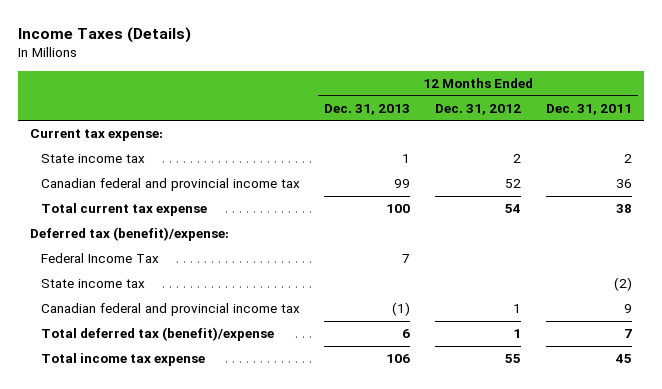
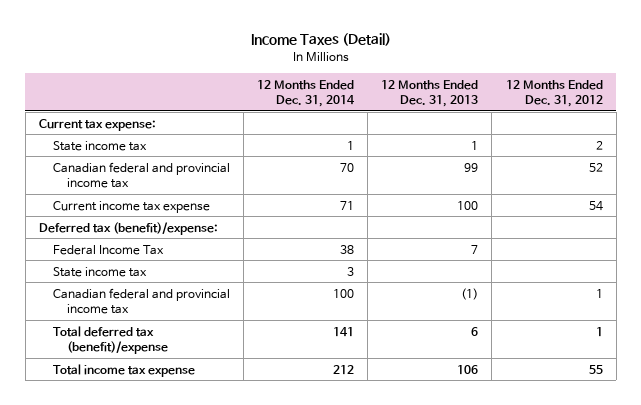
- Income Taxes (Details)
+ Income Taxes (Detail)
- | 12 Months Ended Dec. 31, 2013 | 12 Months Ended Dec. 31, 2012 | 12 Months Ended Dec. 31, 2011
+ | 12 Months Ended Dec. 31, 2014 | 12 Months Ended Dec. 31, 2013 | 12 Months Ended Dec. 31, 2012
- Total current tax expense | 100 | 54 | 38
+ Current income tax expense | 71 | 100 | 54

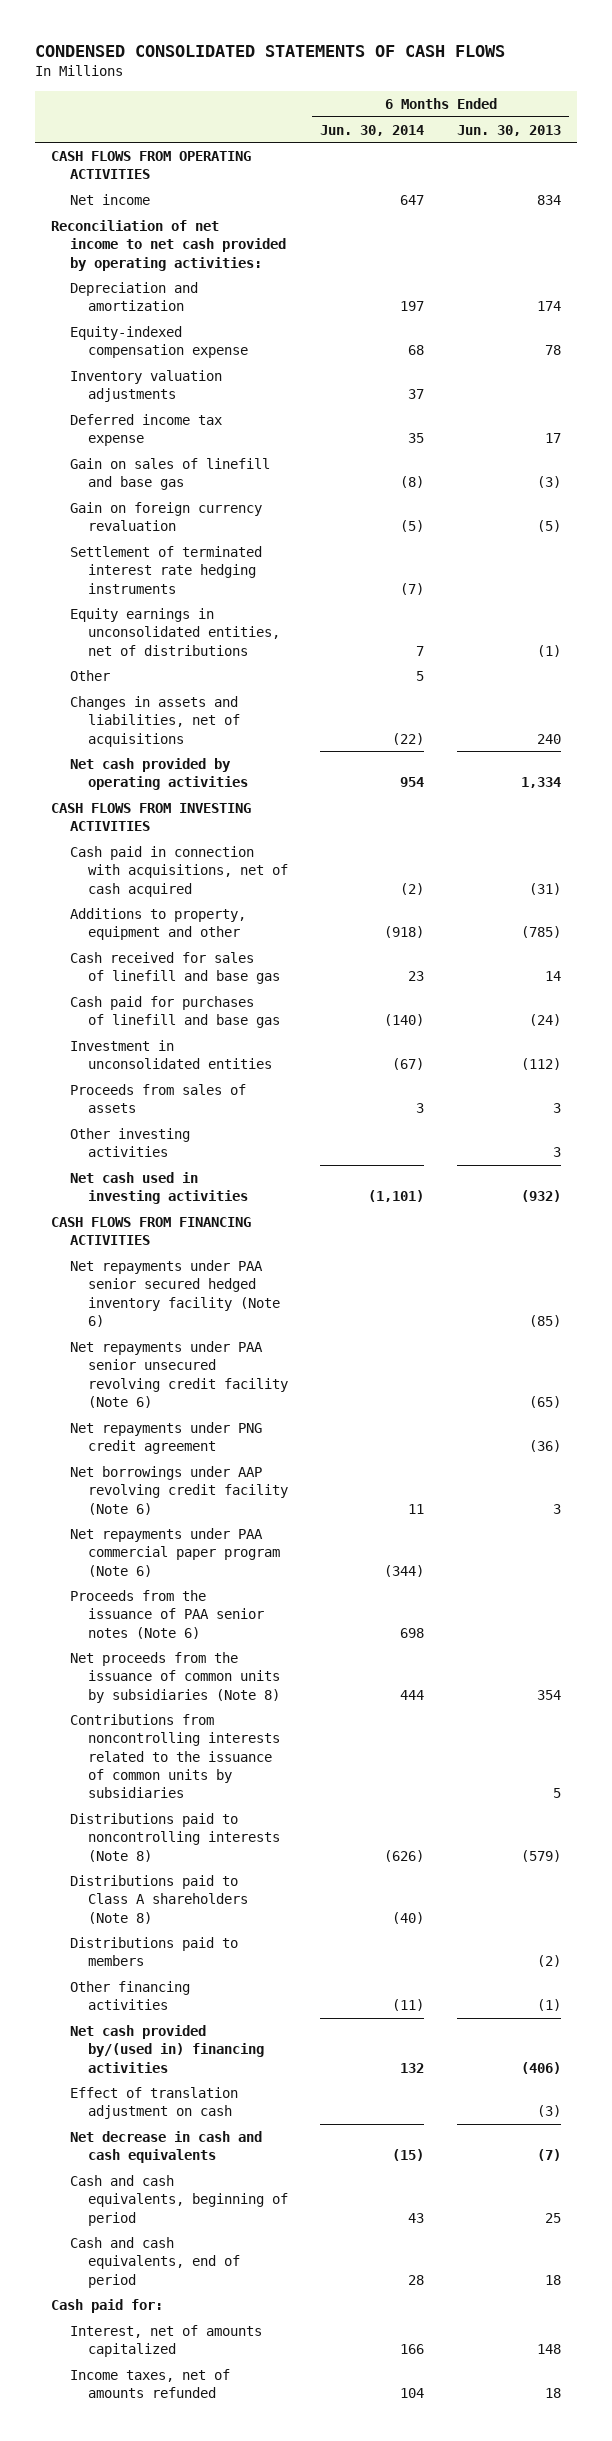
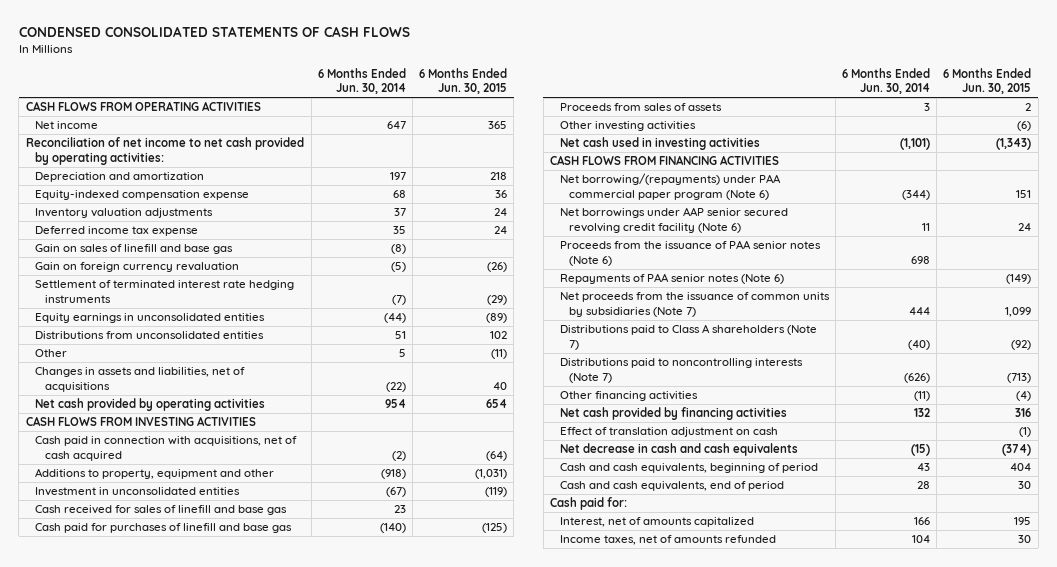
- | 6 Months Ended Jun. 30, 2014 | 6 Months Ended Jun. 30, 2013
+ | 6 Months Ended Jun. 30, 2014 | 6 Months Ended Jun. 30, 2015
- Equity earnings in unconsolidated entities, net of distributions | 7 | (1)
+ Equity earnings in unconsolidated entities | (44) | (89)
+ Distributions from unconsolidated entities | 51 | 102
moved up: Investment in unconsolidated entities | (67) | (119)
- Net repayments under PAA senior secured hedged inventory facility (Note 6) | | (85)
- Net repayments under PAA senior unsecured revolving credit facility (Note 6) | | (65)
- Net repayments under PNG credit agreement | | (36)
- Net borrowings under AAP revolving credit facility (Note 6) | 11 | 3
- Net repayments under PAA commercial paper program (Note 6) | (344) |
+ Net borrowing/(repayments) under PAA commercial paper program (Note 6) | (344) | 151
+ Net borrowings under AAP senior secured revolving credit facility (Note 6) | 11 | 24
- Net proceeds from the issuance of common units by subsidiaries (Note 8) | 444 | 354
- Contributions from noncontrolling interests related to the issuance of common units by subsidiaries | | 5
- Distributions paid to noncontrolling interests (Note 8) | (626) | (579)
- Distributions paid to Class A shareholders (Note 8) | (40) |
- Distributions paid to members | | (2)
+ Repayments of PAA senior notes (Note 6) | | (149)
+ Net proceeds from the issuance of common units by subsidiaries (Note 7) | 444 | 1,099
+ Distributions paid to Class A shareholders (Note 7) | (40) | (92)
+ Distributions paid to noncontrolling interests (Note 7) | (626) | (713)
- Net cash provided by/(used in) financing activities | 132 | (406)
+ Net cash provided by financing activities | 132 | 316

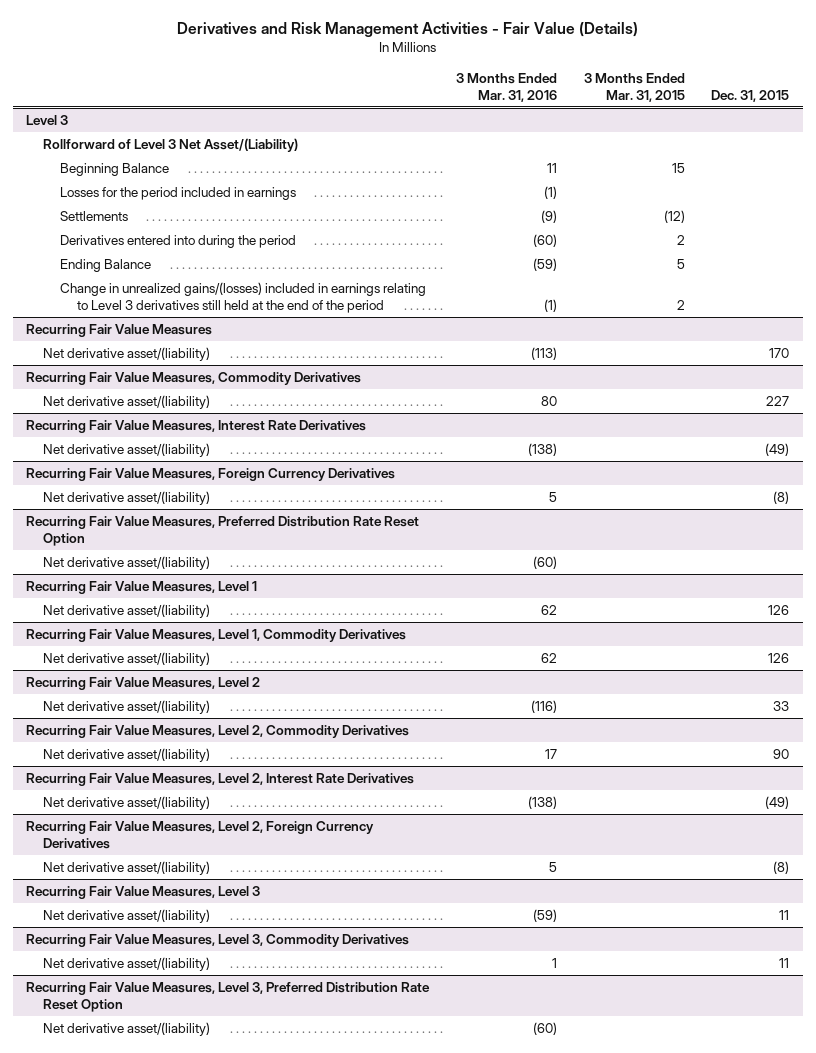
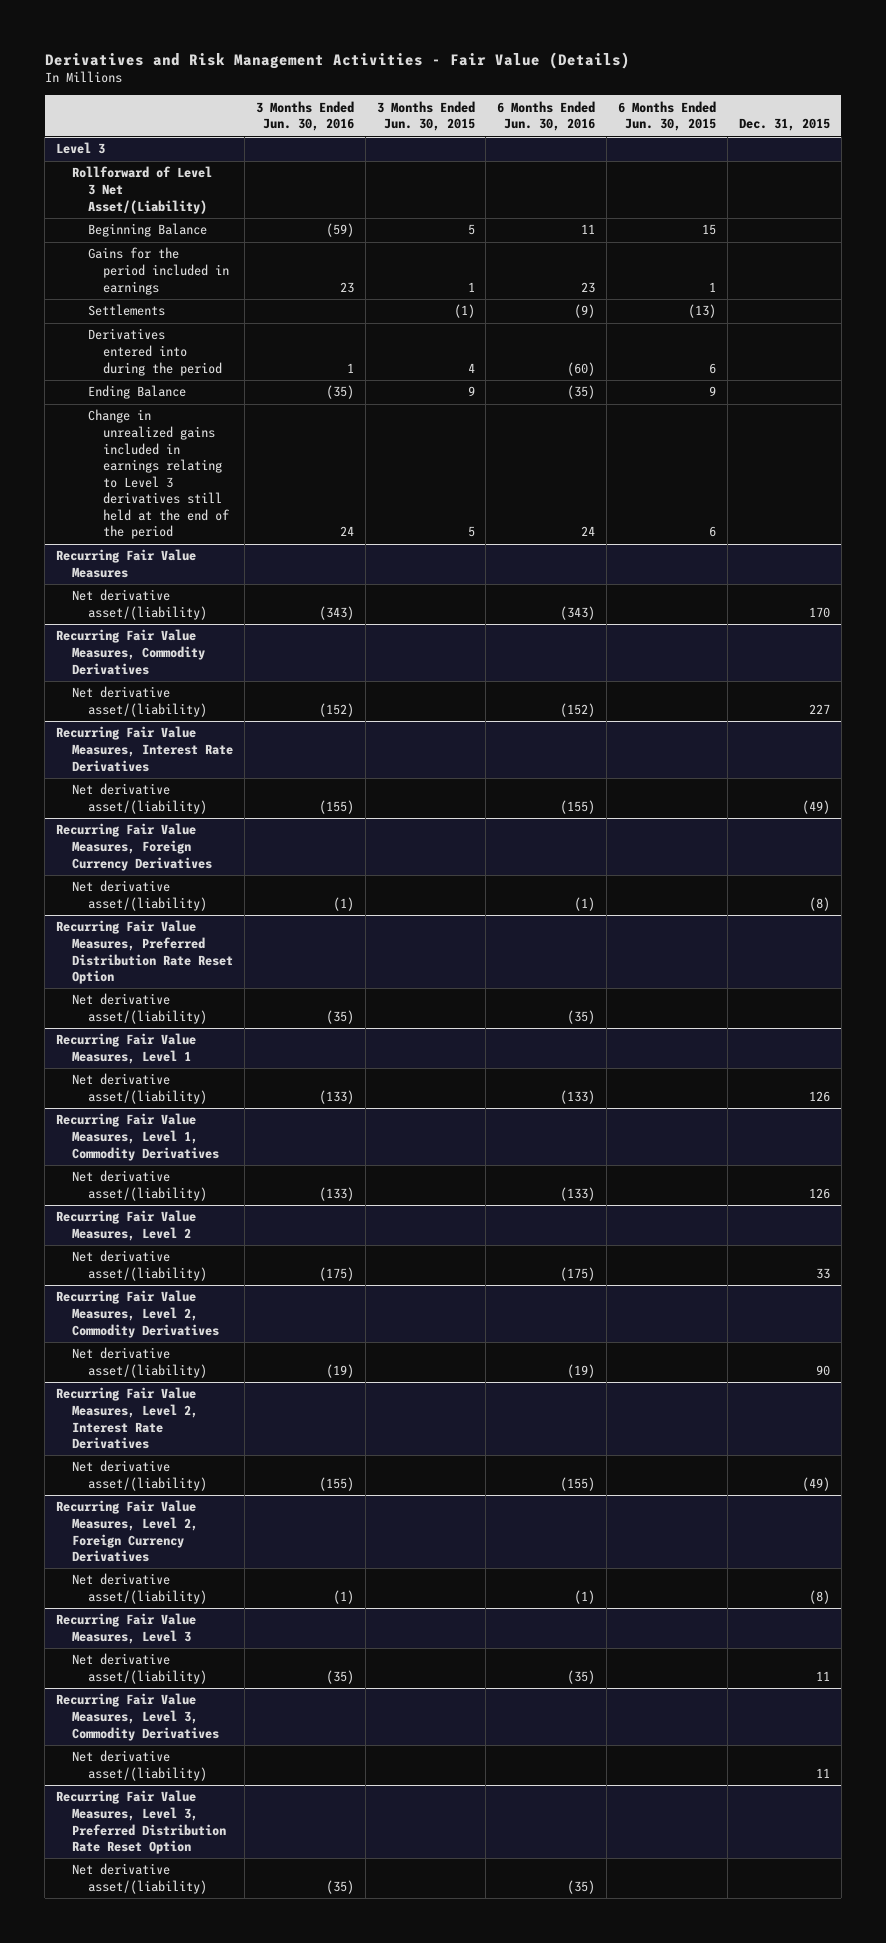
- | 3 Months Ended Mar. 31, 2016 | 3 Months Ended Mar. 31, 2015 | Dec. 31, 2015
+ | 3 Months Ended Jun. 30, 2016 | 3 Months Ended Jun. 30, 2015 | 6 Months Ended Jun. 30, 2016 | 6 Months Ended Jun. 30, 2015 | Dec. 31, 2015
@ Level 3
- Losses for the period included in earnings | (1) | |
+ Gains for the period included in earnings | 23 | 1 | 23 | 1 |
- Change in unrealized gains/(losses) included in earnings relating to Level 3 derivatives still held at the end of the period | (1) | 2 |
+ Change in unrealized gains included in earnings relating to Level 3 derivatives still held at the end of the period | 24 | 5 | 24 | 6 |

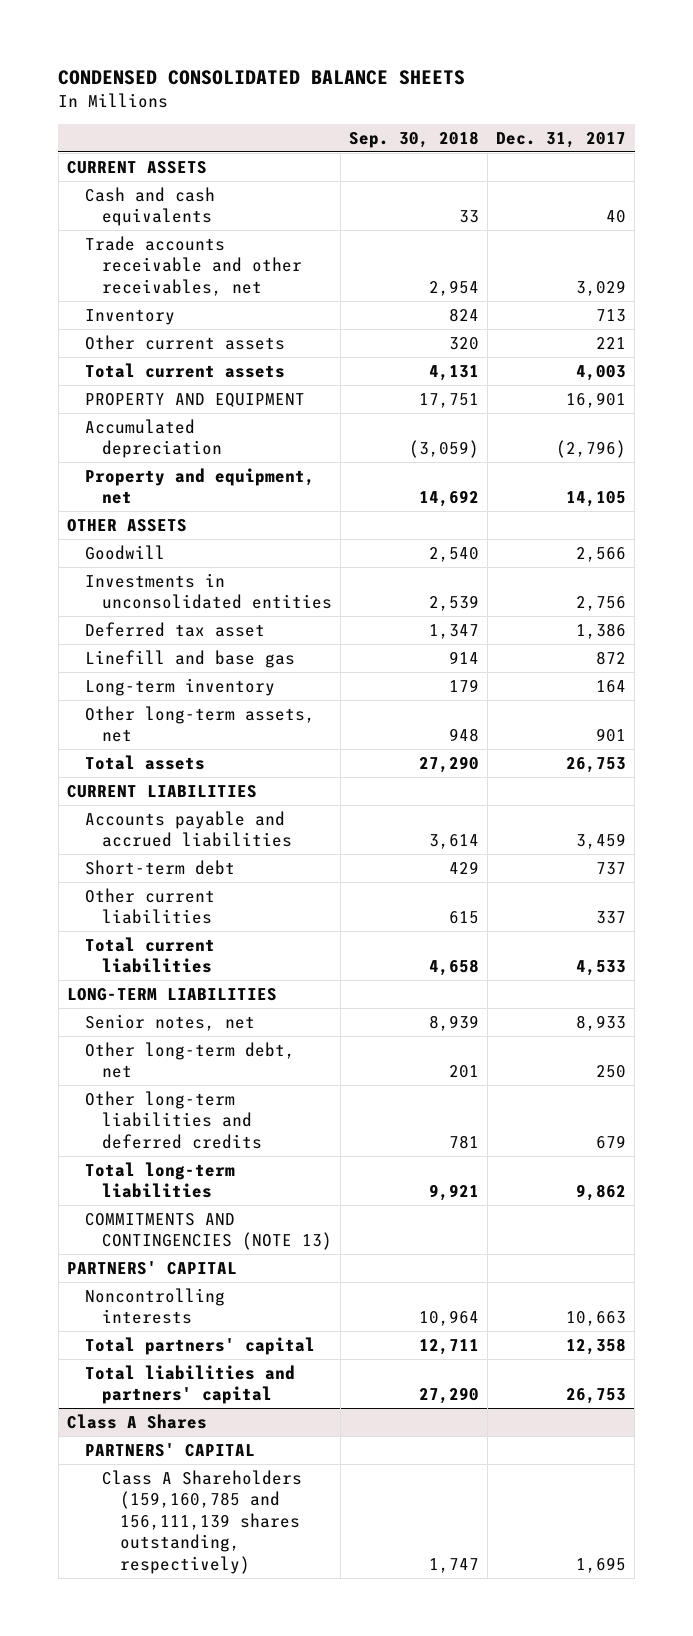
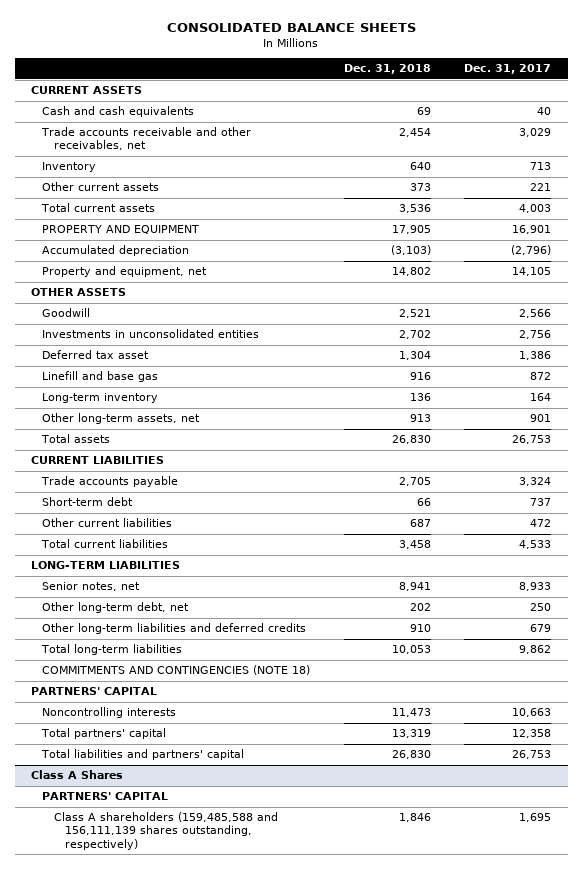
- CONDENSED CONSOLIDATED BALANCE SHEETS
+ CONSOLIDATED BALANCE SHEETS
- | Sep. 30, 2018 | Dec. 31, 2017
+ | Dec. 31, 2018 | Dec. 31, 2017
- Accounts payable and accrued liabilities | 3,614 | 3,459
+ Trade accounts payable | 2,705 | 3,324
- Other current liabilities | 615 | 337
+ Other current liabilities | 687 | 472
- COMMITMENTS AND CONTINGENCIES (NOTE 13)
+ COMMITMENTS AND CONTINGENCIES (NOTE 18)
@ Class A Shares
- Class A Shareholders (159,160,785 and 156,111,139 shares outstanding, respectively) | 1,747 | 1,695
+ Class A shareholders (159,485,588 and 156,111,139 shares outstanding, respectively) | 1,846 | 1,695

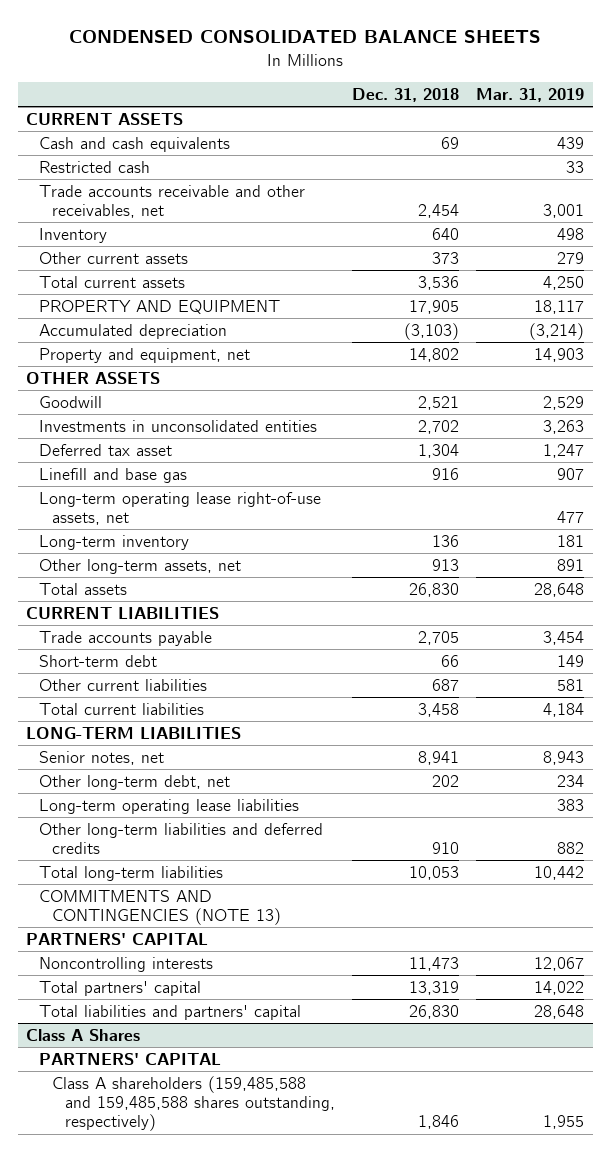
- CONSOLIDATED BALANCE SHEETS
+ CONDENSED CONSOLIDATED BALANCE SHEETS
- | Dec. 31, 2018 | Dec. 31, 2017
+ | Dec. 31, 2018 | Mar. 31, 2019
+ Restricted cash | | 33
+ Long-term operating lease right-of-use assets, net | | 477
+ Long-term operating lease liabilities | | 383
- COMMITMENTS AND CONTINGENCIES (NOTE 18)
+ COMMITMENTS AND CONTINGENCIES (NOTE 13)
@ Class A Shares
- Class A shareholders (159,485,588 and 156,111,139 shares outstanding, respectively) | 1,846 | 1,695
+ Class A shareholders (159,485,588 and 159,485,588 shares outstanding, respectively) | 1,846 | 1,955

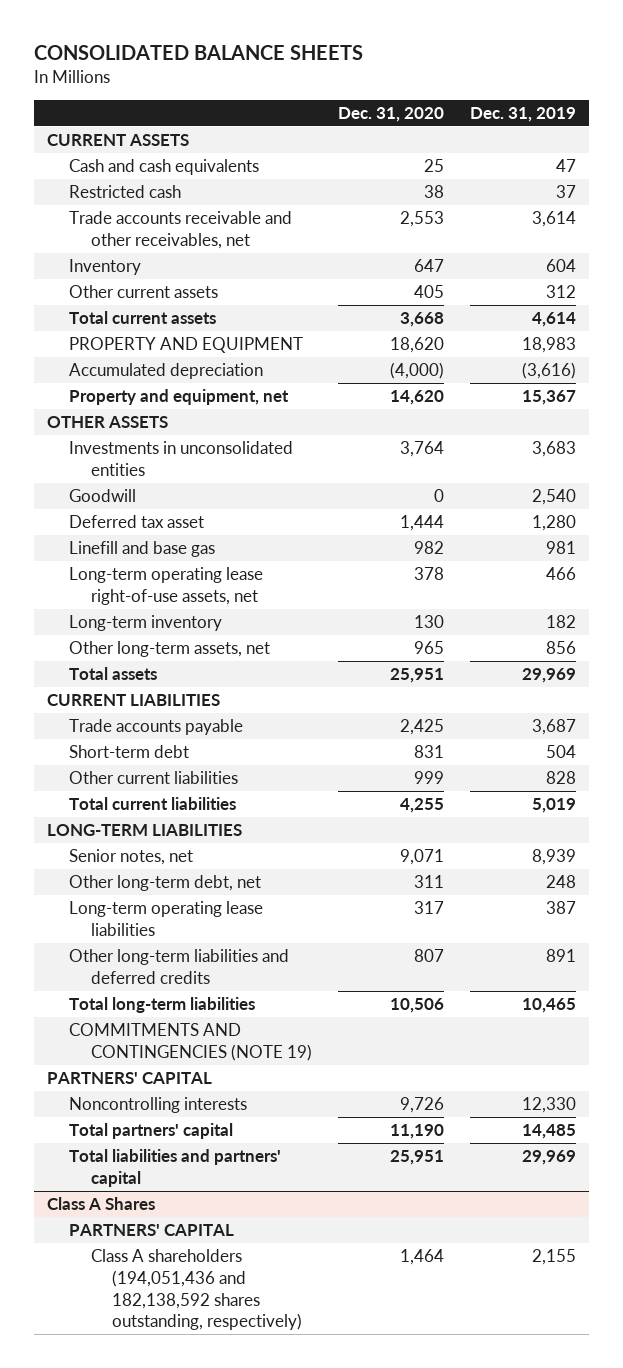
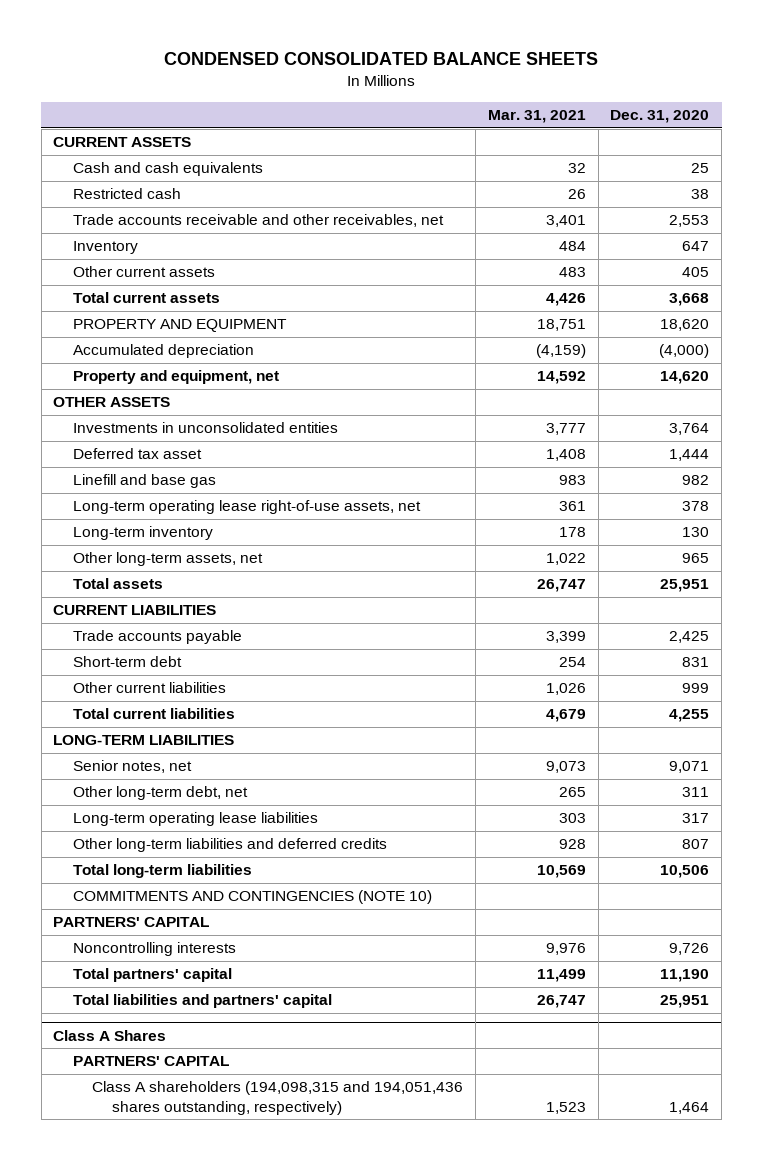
- CONSOLIDATED BALANCE SHEETS
+ CONDENSED CONSOLIDATED BALANCE SHEETS
- | Dec. 31, 2020 | Dec. 31, 2019
+ | Mar. 31, 2021 | Dec. 31, 2020
- Goodwill | 0 | 2,540
- COMMITMENTS AND CONTINGENCIES (NOTE 19)
+ COMMITMENTS AND CONTINGENCIES (NOTE 10)
@ Class A Shares
- Class A shareholders (194,051,436 and 182,138,592 shares outstanding, respectively) | 1,464 | 2,155
+ Class A shareholders (194,098,315 and 194,051,436 shares outstanding, respectively) | 1,523 | 1,464

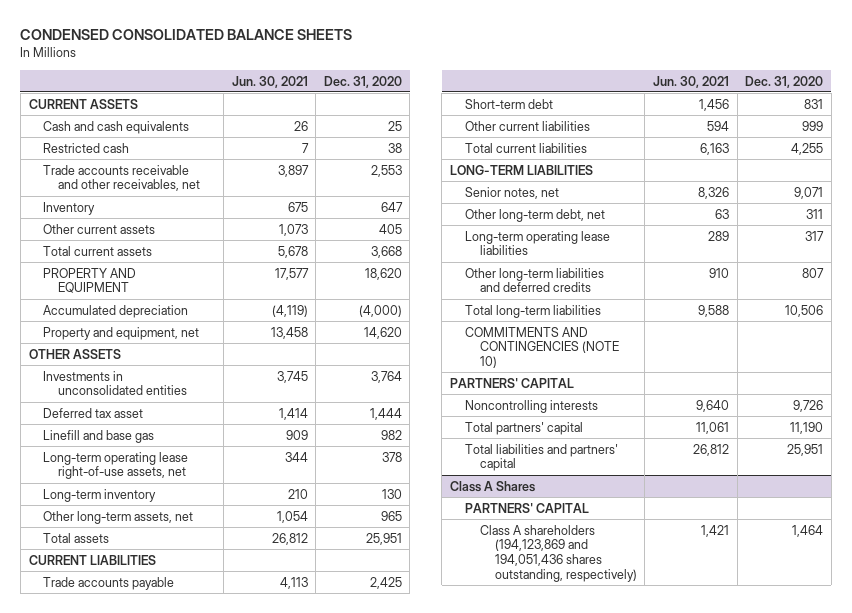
- | Mar. 31, 2021 | Dec. 31, 2020
+ | Jun. 30, 2021 | Dec. 31, 2020
@ Class A Shares
- Class A shareholders (194,098,315 and 194,051,436 shares outstanding, respectively) | 1,523 | 1,464
+ Class A shareholders (194,123,869 and 194,051,436 shares outstanding, respectively) | 1,421 | 1,464

